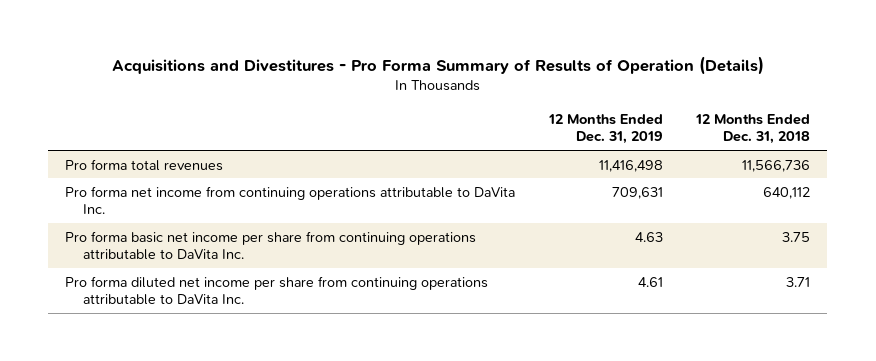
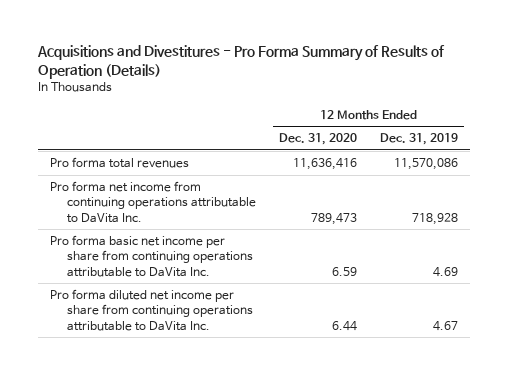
- | 12 Months Ended Dec. 31, 2019 | 12 Months Ended Dec. 31, 2018
+ | 12 Months Ended Dec. 31, 2020 | 12 Months Ended Dec. 31, 2019
- Pro forma total revenues | 11,416,498 | 11,566,736
- Pro forma net income from continuing operations attributable to DaVita Inc. | 709,631 | 640,112
- Pro forma basic net income per share from continuing operations attributable to DaVita Inc. | 4.63 | 3.75
- Pro forma diluted net income per share from continuing operations attributable to DaVita Inc. | 4.61 | 3.71
+ Pro forma total revenues | 11,636,416 | 11,570,086
+ Pro forma net income from continuing operations attributable to DaVita Inc. | 789,473 | 718,928
+ Pro forma basic net income per share from continuing operations attributable to DaVita Inc. | 6.59 | 4.69
+ Pro forma diluted net income per share from continuing operations attributable to DaVita Inc. | 6.44 | 4.67

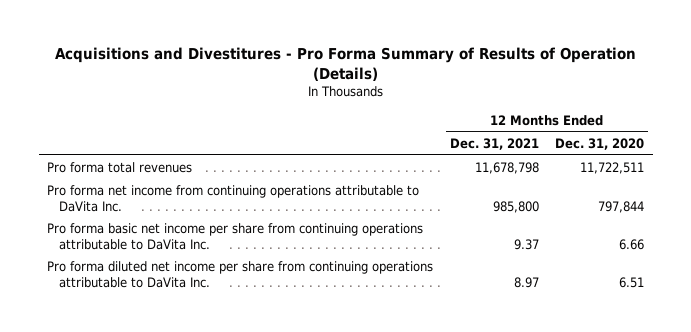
- | 12 Months Ended Dec. 31, 2020 | 12 Months Ended Dec. 31, 2019
+ | 12 Months Ended Dec. 31, 2021 | 12 Months Ended Dec. 31, 2020
- Pro forma total revenues | 11,636,416 | 11,570,086
- Pro forma net income from continuing operations attributable to DaVita Inc. | 789,473 | 718,928
- Pro forma basic net income per share from continuing operations attributable to DaVita Inc. | 6.59 | 4.69
- Pro forma diluted net income per share from continuing operations attributable to DaVita Inc. | 6.44 | 4.67
+ Pro forma total revenues | 11,678,798 | 11,722,511
+ Pro forma net income from continuing operations attributable to DaVita Inc. | 985,800 | 797,844
+ Pro forma basic net income per share from continuing operations attributable to DaVita Inc. | 9.37 | 6.66
+ Pro forma diluted net income per share from continuing operations attributable to DaVita Inc. | 8.97 | 6.51

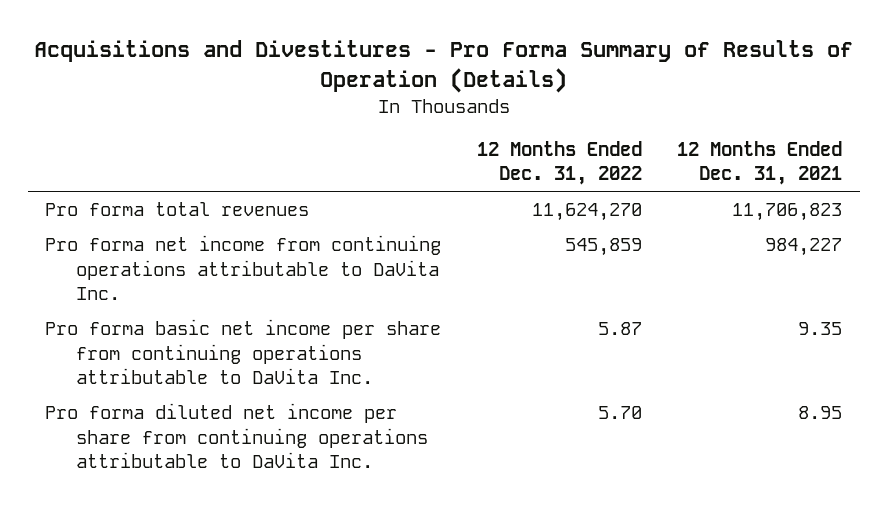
- | 12 Months Ended Dec. 31, 2021 | 12 Months Ended Dec. 31, 2020
+ | 12 Months Ended Dec. 31, 2022 | 12 Months Ended Dec. 31, 2021
- Pro forma total revenues | 11,678,798 | 11,722,511
- Pro forma net income from continuing operations attributable to DaVita Inc. | 985,800 | 797,844
- Pro forma basic net income per share from continuing operations attributable to DaVita Inc. | 9.37 | 6.66
- Pro forma diluted net income per share from continuing operations attributable to DaVita Inc. | 8.97 | 6.51
+ Pro forma total revenues | 11,624,270 | 11,706,823
+ Pro forma net income from continuing operations attributable to DaVita Inc. | 545,859 | 984,227
+ Pro forma basic net income per share from continuing operations attributable to DaVita Inc. | 5.87 | 9.35
+ Pro forma diluted net income per share from continuing operations attributable to DaVita Inc. | 5.70 | 8.95

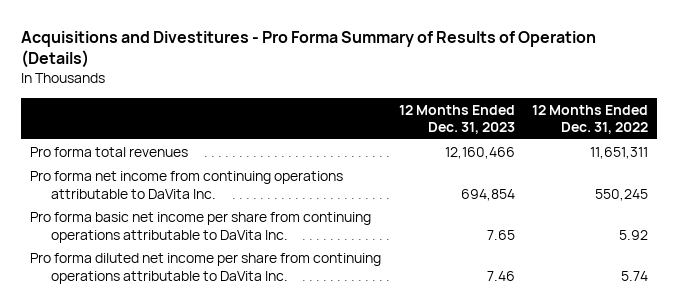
- | 12 Months Ended Dec. 31, 2022 | 12 Months Ended Dec. 31, 2021
+ | 12 Months Ended Dec. 31, 2023 | 12 Months Ended Dec. 31, 2022
- Pro forma total revenues | 11,624,270 | 11,706,823
- Pro forma net income from continuing operations attributable to DaVita Inc. | 545,859 | 984,227
- Pro forma basic net income per share from continuing operations attributable to DaVita Inc. | 5.87 | 9.35
- Pro forma diluted net income per share from continuing operations attributable to DaVita Inc. | 5.70 | 8.95
+ Pro forma total revenues | 12,160,466 | 11,651,311
+ Pro forma net income from continuing operations attributable to DaVita Inc. | 694,854 | 550,245
+ Pro forma basic net income per share from continuing operations attributable to DaVita Inc. | 7.65 | 5.92
+ Pro forma diluted net income per share from continuing operations attributable to DaVita Inc. | 7.46 | 5.74

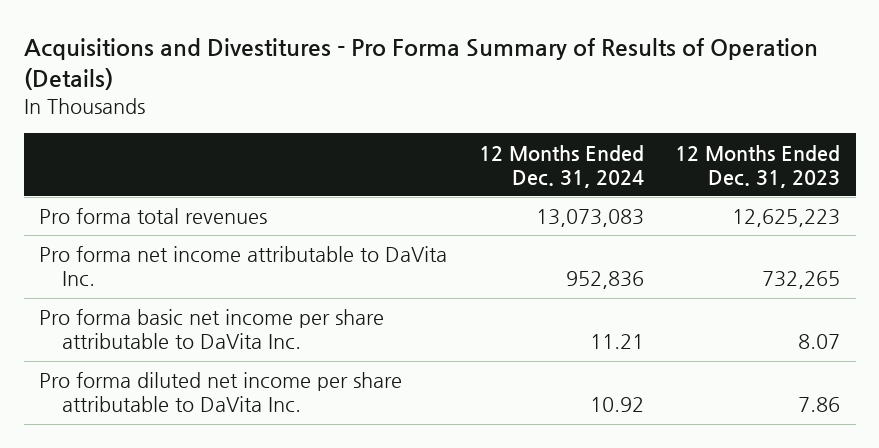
- | 12 Months Ended Dec. 31, 2023 | 12 Months Ended Dec. 31, 2022
+ | 12 Months Ended Dec. 31, 2024 | 12 Months Ended Dec. 31, 2023
- Pro forma total revenues | 12,160,466 | 11,651,311
- Pro forma net income from continuing operations attributable to DaVita Inc. | 694,854 | 550,245
- Pro forma basic net income per share from continuing operations attributable to DaVita Inc. | 7.65 | 5.92
- Pro forma diluted net income per share from continuing operations attributable to DaVita Inc. | 7.46 | 5.74
+ Pro forma total revenues | 13,073,083 | 12,625,223
+ Pro forma net income attributable to DaVita Inc. | 952,836 | 732,265
+ Pro forma basic net income per share attributable to DaVita Inc. | 11.21 | 8.07
+ Pro forma diluted net income per share attributable to DaVita Inc. | 10.92 | 7.86

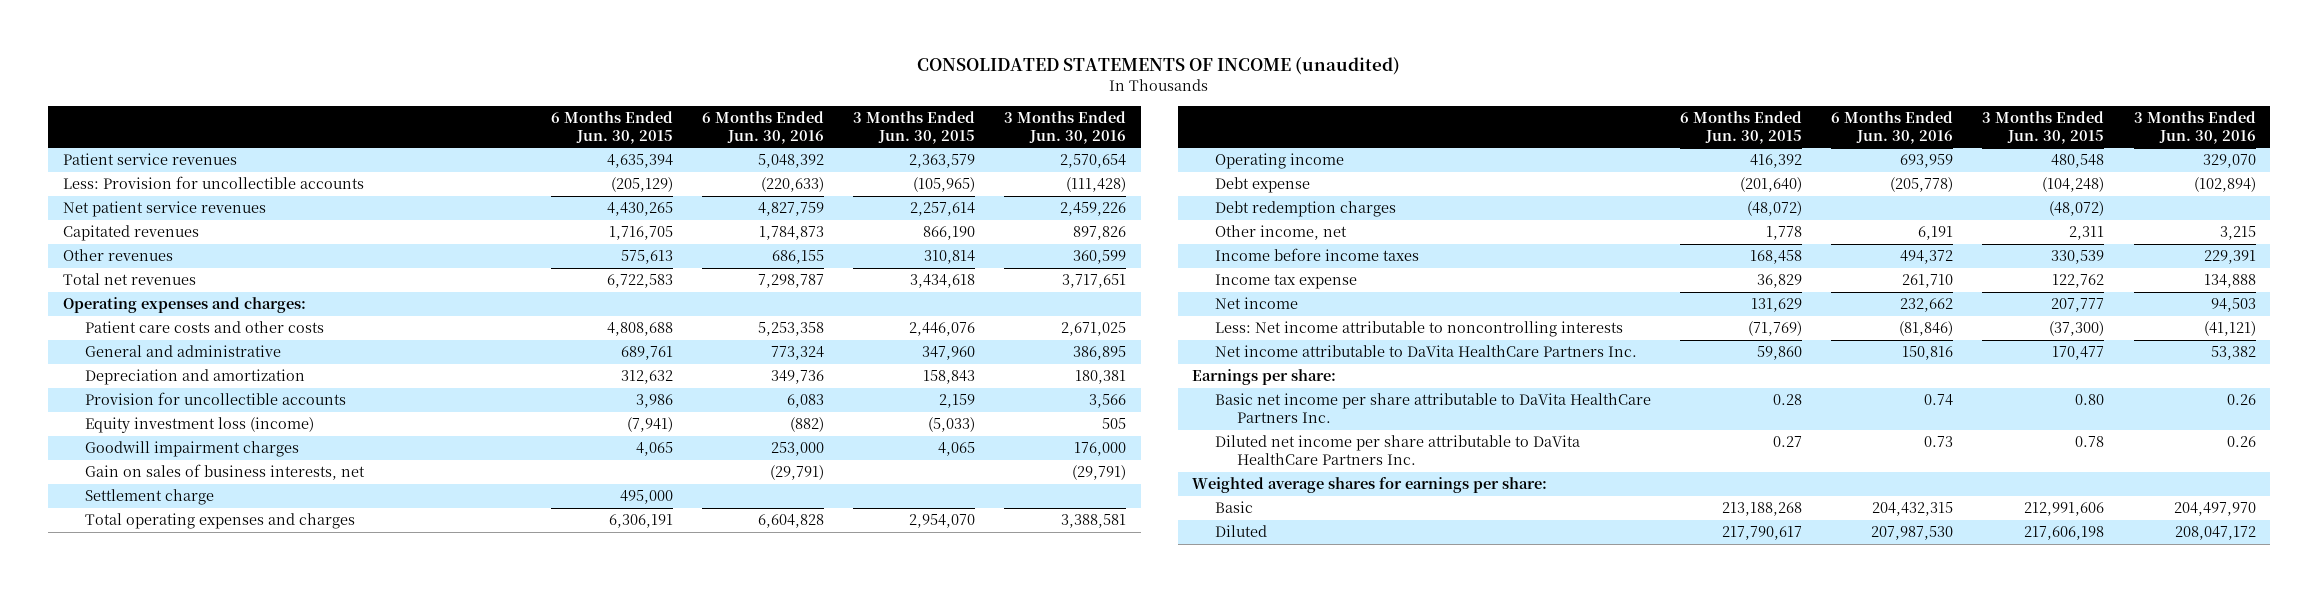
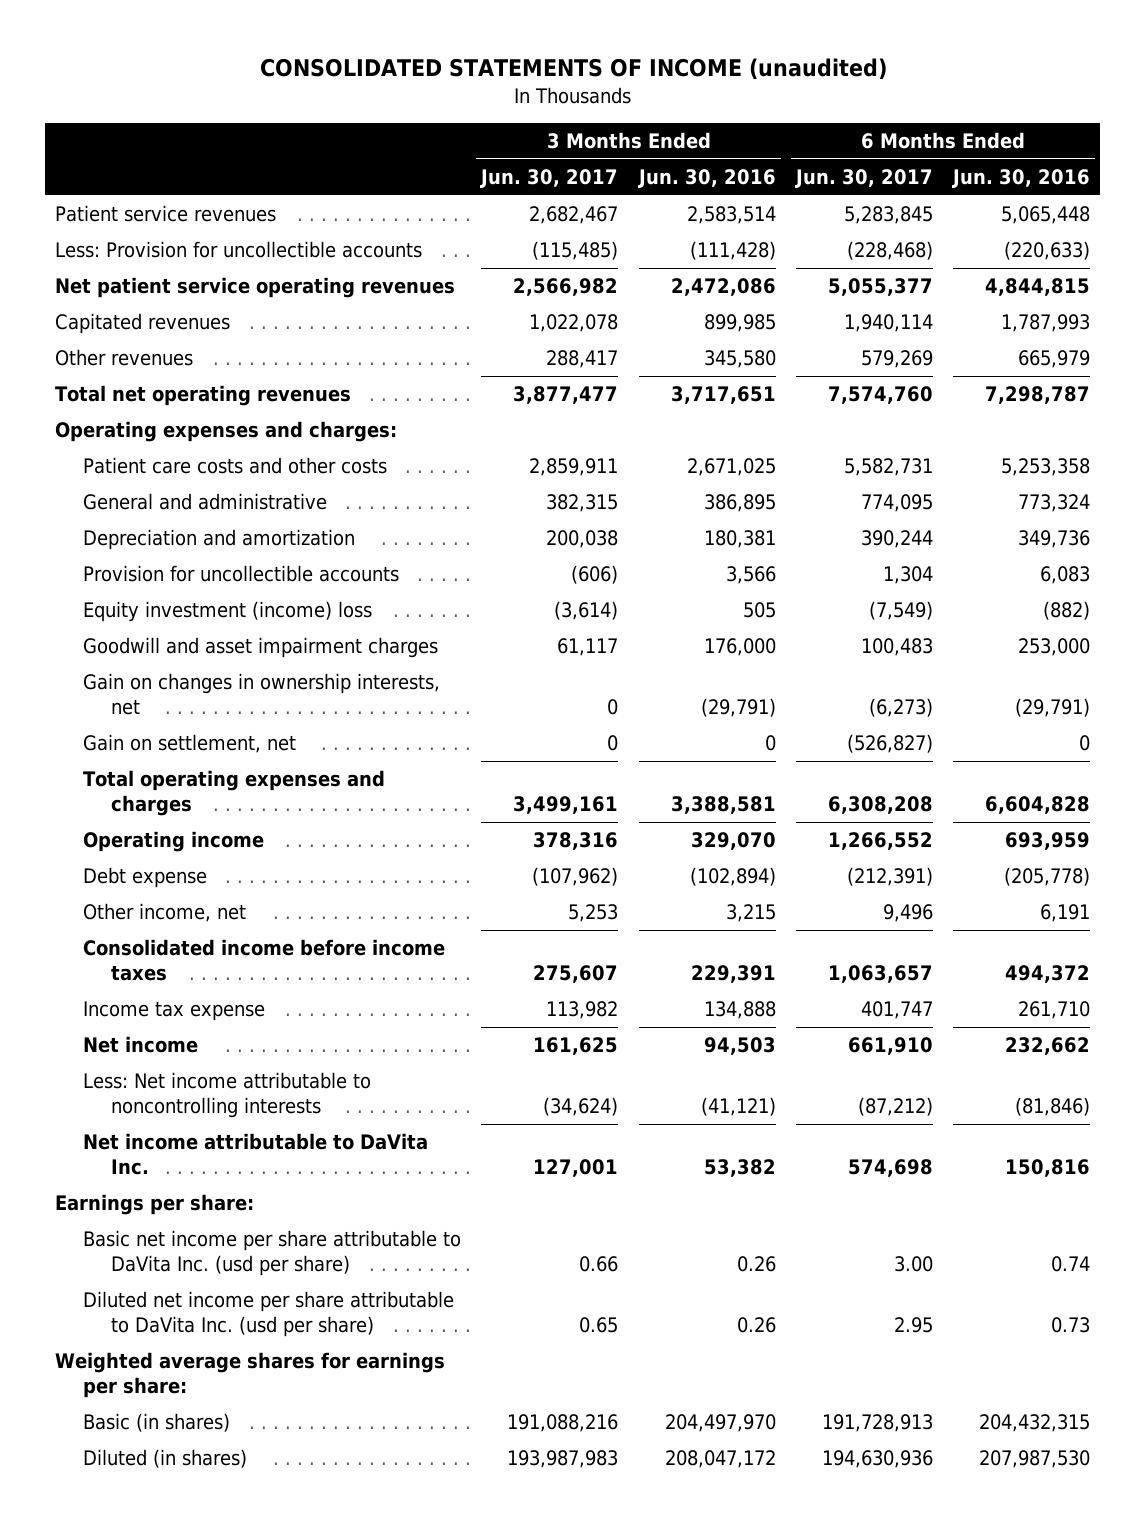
- | 6 Months Ended Jun. 30, 2015 | 6 Months Ended Jun. 30, 2016 | 3 Months Ended Jun. 30, 2015 | 3 Months Ended Jun. 30, 2016
+ | 3 Months Ended Jun. 30, 2017 | 3 Months Ended Jun. 30, 2016 | 6 Months Ended Jun. 30, 2017 | 6 Months Ended Jun. 30, 2016
- Patient service revenues | 4,635,394 | 5,048,392 | 2,363,579 | 2,570,654
+ Patient service revenues | 2,682,467 | 2,583,514 | 5,283,845 | 5,065,448
- Net patient service revenues | 4,430,265 | 4,827,759 | 2,257,614 | 2,459,226
- Capitated revenues | 1,716,705 | 1,784,873 | 866,190 | 897,826
- Other revenues | 575,613 | 686,155 | 310,814 | 360,599
- Total net revenues | 6,722,583 | 7,298,787 | 3,434,618 | 3,717,651
+ Net patient service operating revenues | 2,566,982 | 2,472,086 | 5,055,377 | 4,844,815
+ Capitated revenues | 1,022,078 | 899,985 | 1,940,114 | 1,787,993
+ Other revenues | 288,417 | 345,580 | 579,269 | 665,979
+ Total net operating revenues | 3,877,477 | 3,717,651 | 7,574,760 | 7,298,787
- Equity investment loss (income) | (7,941) | (882) | (5,033) | 505
- Goodwill impairment charges | 4,065 | 253,000 | 4,065 | 176,000
- Gain on sales of business interests, net | | (29,791) | | (29,791)
- Settlement charge | 495,000 | | |
+ Equity investment (income) loss | (3,614) | 505 | (7,549) | (882)
+ Goodwill and asset impairment charges | 61,117 | 176,000 | 100,483 | 253,000
+ Gain on changes in ownership interests, net | 0 | (29,791) | (6,273) | (29,791)
+ Gain on settlement, net | 0 | 0 | (526,827) | 0
- Debt redemption charges | (48,072) | | (48,072) |
- Income before income taxes | 168,458 | 494,372 | 330,539 | 229,391
+ Consolidated income before income taxes | 275,607 | 229,391 | 1,063,657 | 494,372
- Net income attributable to DaVita HealthCare Partners Inc. | 59,860 | 150,816 | 170,477 | 53,382
+ Net income attributable to DaVita Inc. | 127,001 | 53,382 | 574,698 | 150,816
- Basic net income per share attributable to DaVita HealthCare Partners Inc. | 0.28 | 0.74 | 0.80 | 0.26
- Diluted net income per share attributable to DaVita HealthCare Partners Inc. | 0.27 | 0.73 | 0.78 | 0.26
+ Basic net income per share attributable to DaVita Inc. (usd per share) | 0.66 | 0.26 | 3.00 | 0.74
+ Diluted net income per share attributable to DaVita Inc. (usd per share) | 0.65 | 0.26 | 2.95 | 0.73
- Basic | 213,188,268 | 204,432,315 | 212,991,606 | 204,497,970
- Diluted | 217,790,617 | 207,987,530 | 217,606,198 | 208,047,172
+ Basic (in shares) | 191,088,216 | 204,497,970 | 191,728,913 | 204,432,315
+ Diluted (in shares) | 193,987,983 | 208,047,172 | 194,630,936 | 207,987,530

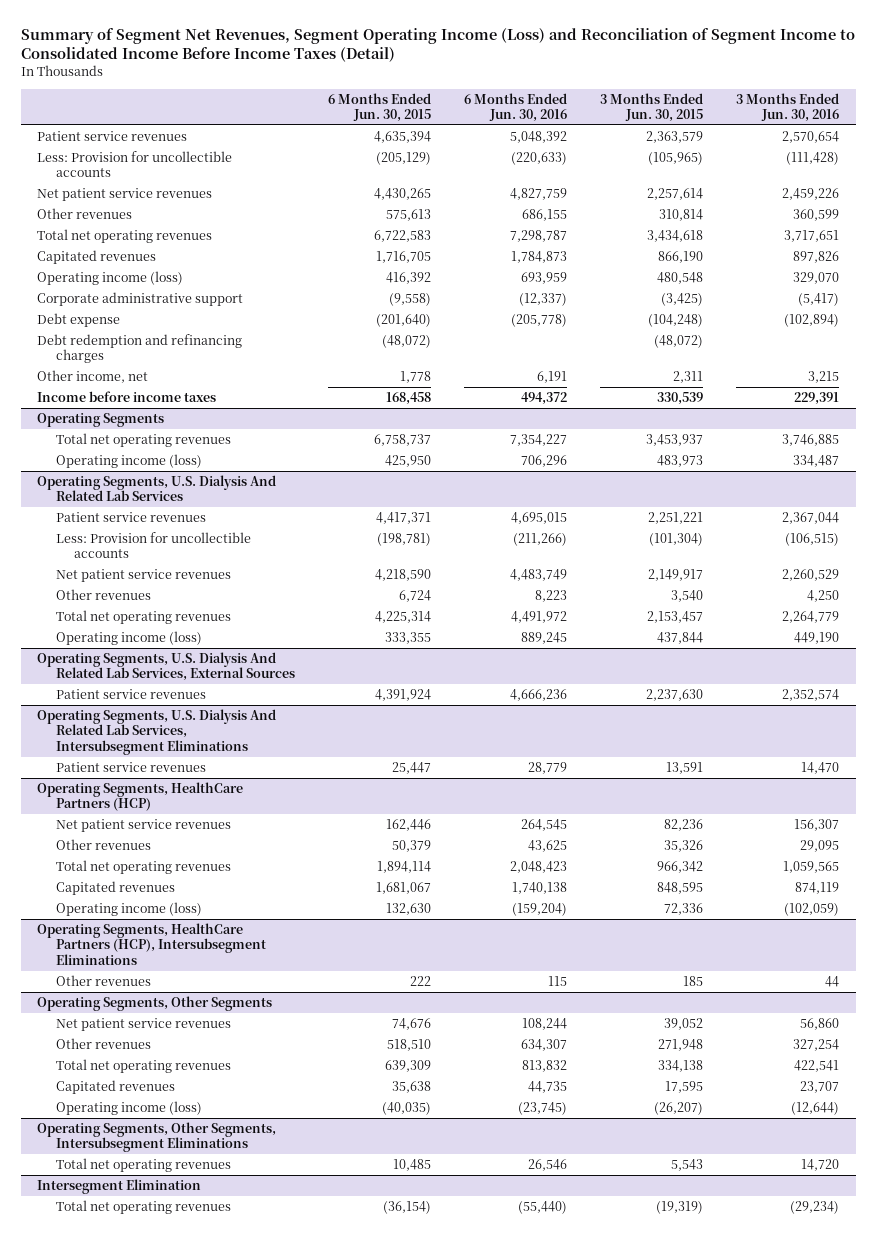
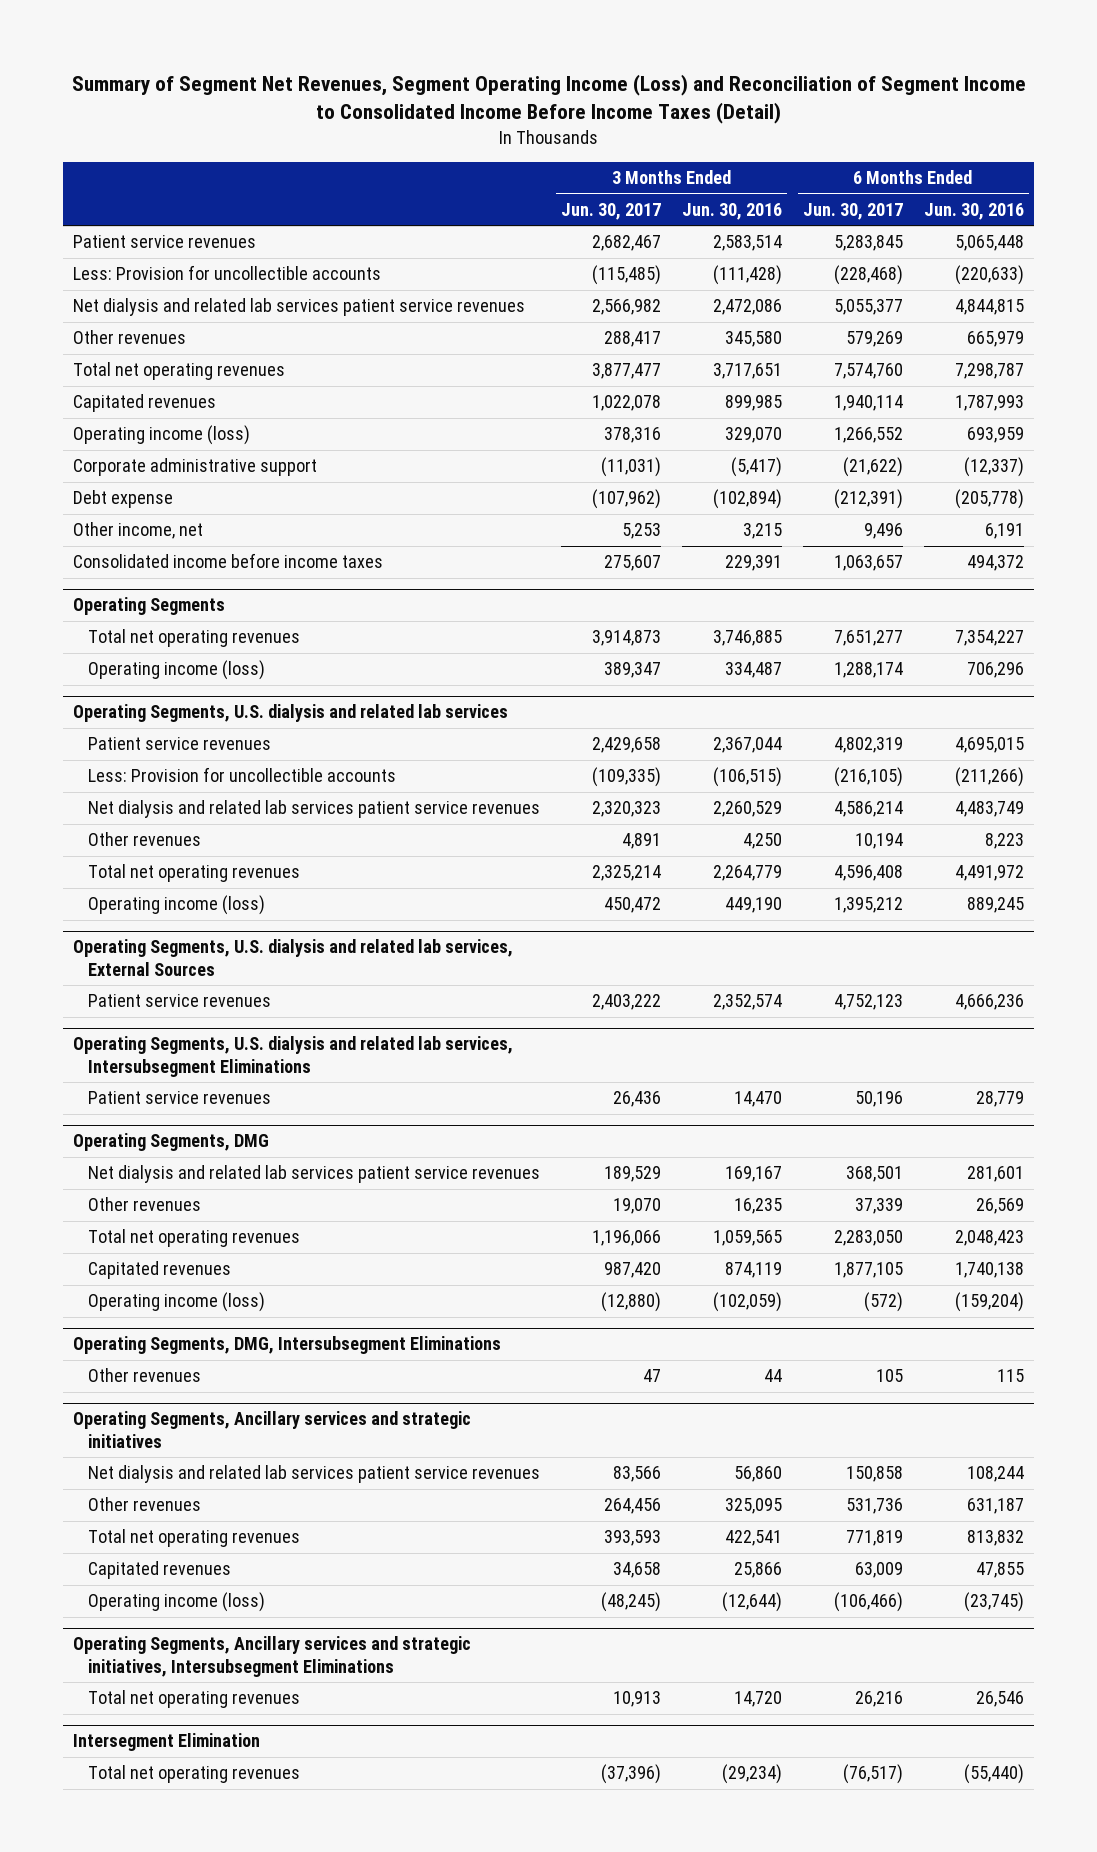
- | 6 Months Ended Jun. 30, 2015 | 6 Months Ended Jun. 30, 2016 | 3 Months Ended Jun. 30, 2015 | 3 Months Ended Jun. 30, 2016
+ | 3 Months Ended Jun. 30, 2017 | 3 Months Ended Jun. 30, 2016 | 6 Months Ended Jun. 30, 2017 | 6 Months Ended Jun. 30, 2016
- Patient service revenues | 4,635,394 | 5,048,392 | 2,363,579 | 2,570,654
+ Patient service revenues | 2,682,467 | 2,583,514 | 5,283,845 | 5,065,448
- Net patient service revenues | 4,430,265 | 4,827,759 | 2,257,614 | 2,459,226
- Other revenues | 575,613 | 686,155 | 310,814 | 360,599
+ Net dialysis and related lab services patient service revenues | 2,566,982 | 2,472,086 | 5,055,377 | 4,844,815
+ Other revenues | 288,417 | 345,580 | 579,269 | 665,979
- Capitated revenues | 1,716,705 | 1,784,873 | 866,190 | 897,826
+ Capitated revenues | 1,022,078 | 899,985 | 1,940,114 | 1,787,993
- Debt redemption and refinancing charges | (48,072) | | (48,072) |
- Income before income taxes | 168,458 | 494,372 | 330,539 | 229,391
+ Consolidated income before income taxes | 275,607 | 229,391 | 1,063,657 | 494,372
- Operating Segments, U.S. Dialysis And Related Lab Services
+ Operating Segments, U.S. dialysis and related lab services
- Net patient service revenues | 4,218,590 | 4,483,749 | 2,149,917 | 2,260,529
+ Net dialysis and related lab services patient service revenues | 2,320,323 | 2,260,529 | 4,586,214 | 4,483,749
- Operating Segments, U.S. Dialysis And Related Lab Services, External Sources
+ Operating Segments, U.S. dialysis and related lab services, External Sources
- Operating Segments, U.S. Dialysis And Related Lab Services, Intersubsegment Eliminations
+ Operating Segments, U.S. dialysis and related lab services, Intersubsegment Eliminations
- Operating Segments, HealthCare Partners (HCP)
- Net patient service revenues | 162,446 | 264,545 | 82,236 | 156,307
- Other revenues | 50,379 | 43,625 | 35,326 | 29,095
+ Operating Segments, DMG
+ Net dialysis and related lab services patient service revenues | 189,529 | 169,167 | 368,501 | 281,601
+ Other revenues | 19,070 | 16,235 | 37,339 | 26,569
- Operating Segments, HealthCare Partners (HCP), Intersubsegment Eliminations
+ Operating Segments, DMG, Intersubsegment Eliminations
- Operating Segments, Other Segments
- Net patient service revenues | 74,676 | 108,244 | 39,052 | 56,860
- Other revenues | 518,510 | 634,307 | 271,948 | 327,254
+ Operating Segments, Ancillary services and strategic initiatives
+ Net dialysis and related lab services patient service revenues | 83,566 | 56,860 | 150,858 | 108,244
+ Other revenues | 264,456 | 325,095 | 531,736 | 631,187
- Capitated revenues | 35,638 | 44,735 | 17,595 | 23,707
+ Capitated revenues | 34,658 | 25,866 | 63,009 | 47,855
- Operating Segments, Other Segments, Intersubsegment Eliminations
+ Operating Segments, Ancillary services and strategic initiatives, Intersubsegment Eliminations

